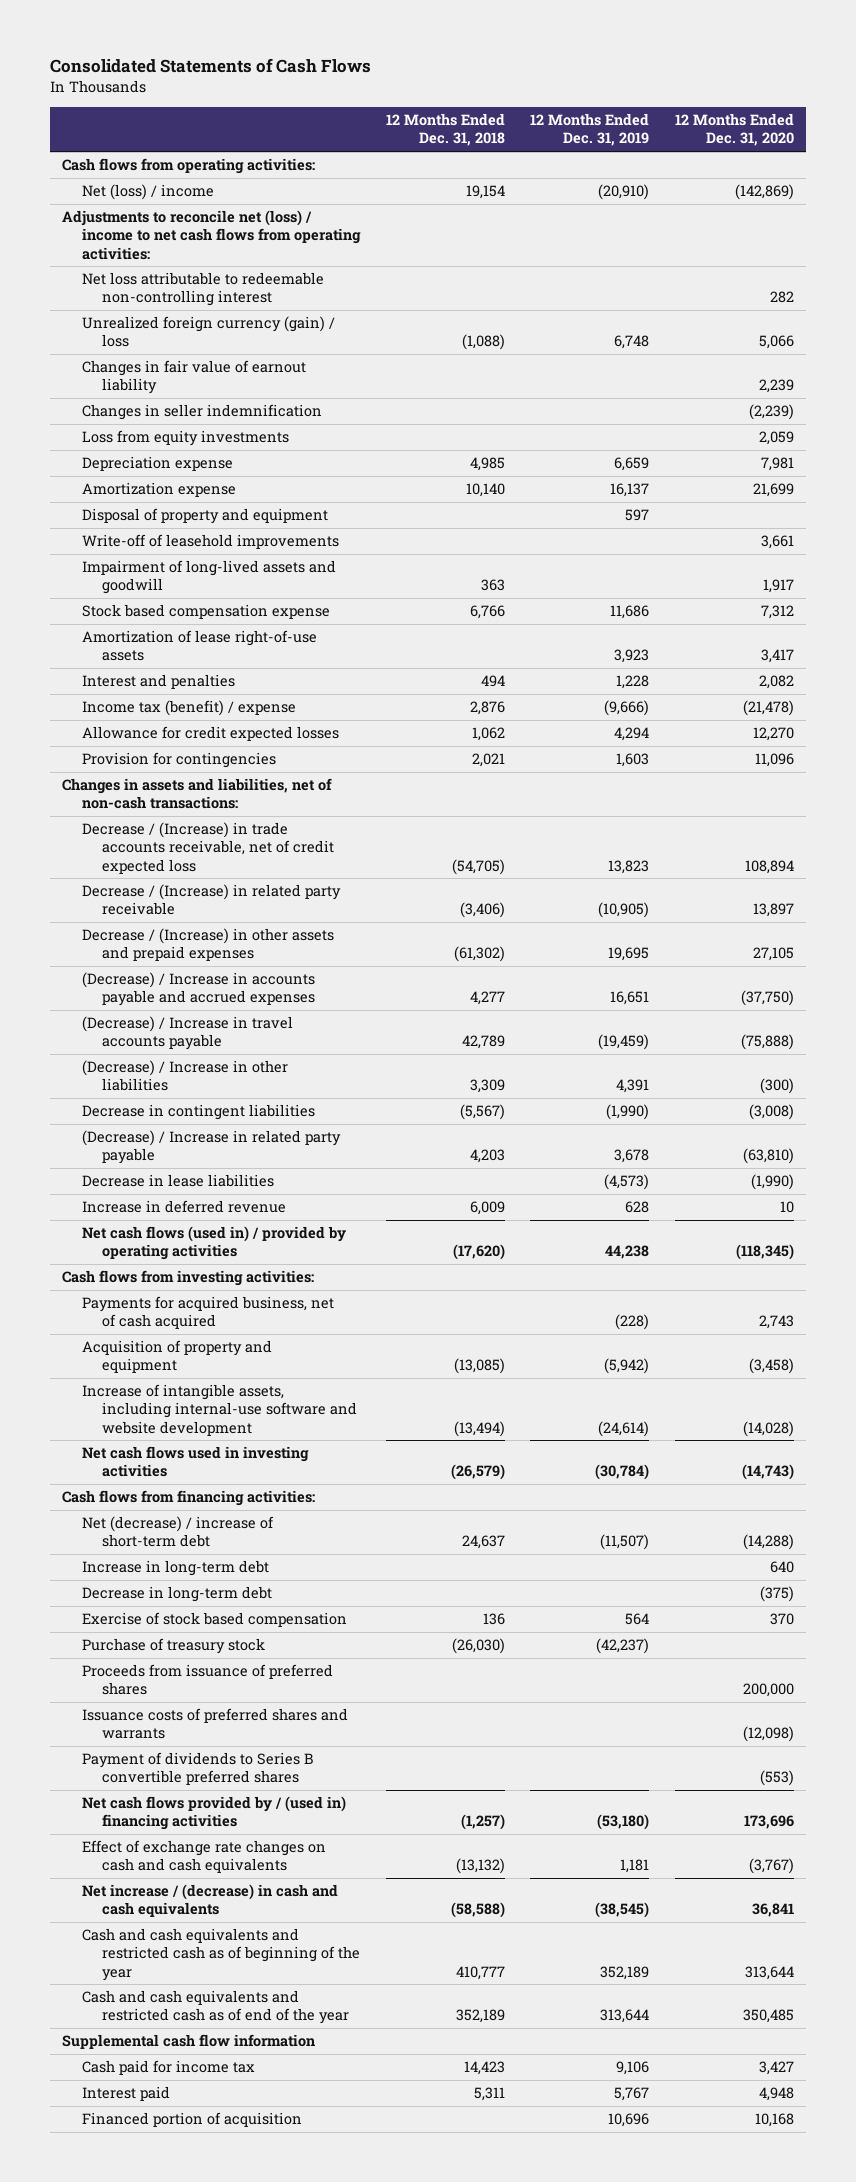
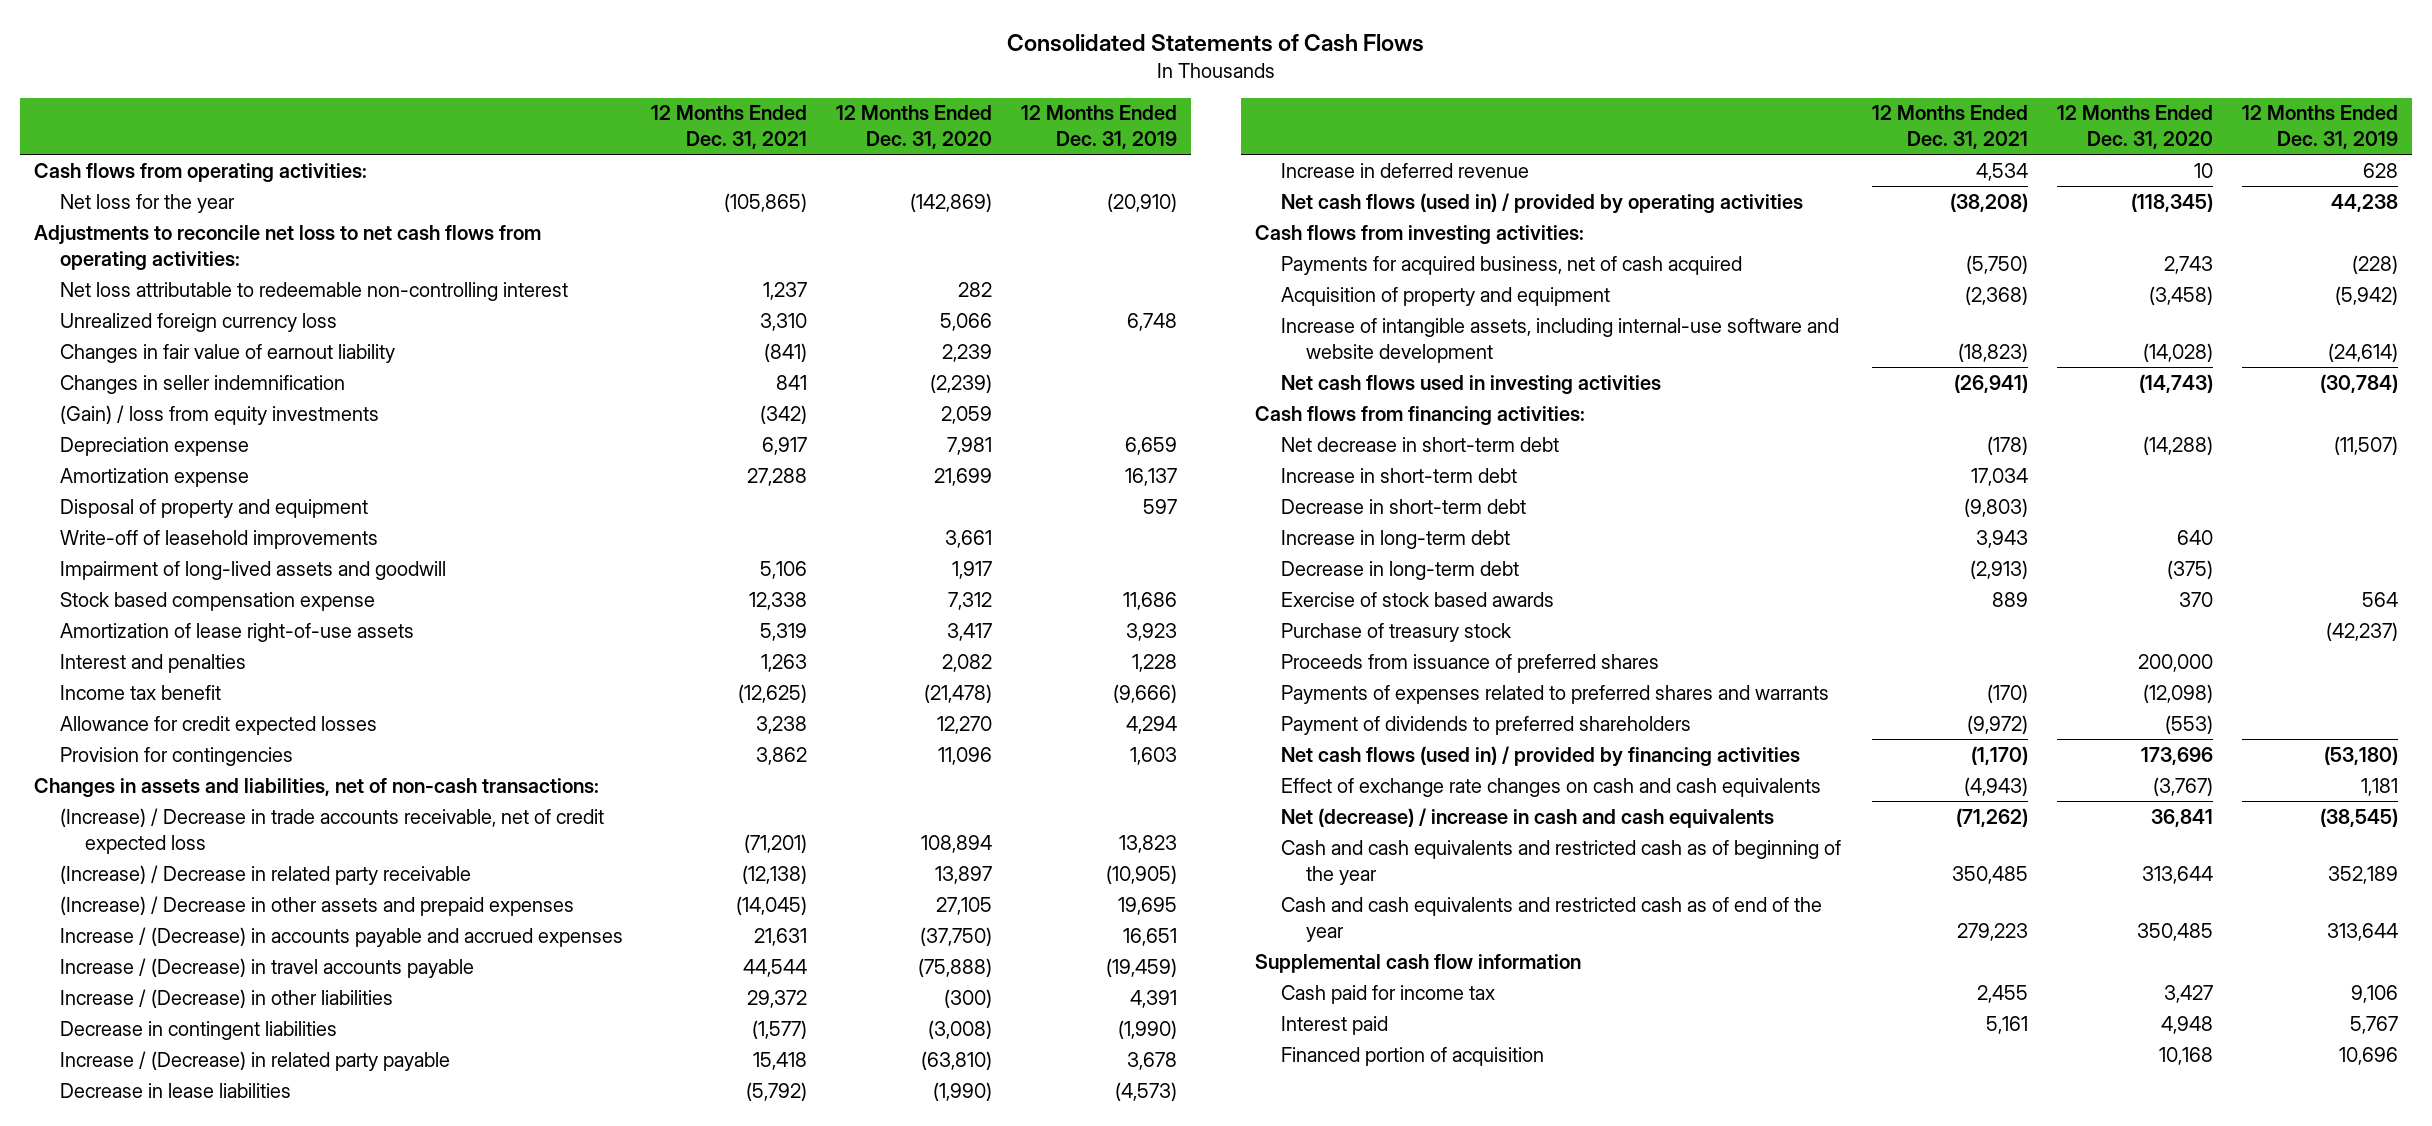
- | 12 Months Ended Dec. 31, 2018 | 12 Months Ended Dec. 31, 2019 | 12 Months Ended Dec. 31, 2020
+ | 12 Months Ended Dec. 31, 2021 | 12 Months Ended Dec. 31, 2020 | 12 Months Ended Dec. 31, 2019
- Net (loss) / income | 19,154 | (20,910) | (142,869)
- Adjustments to reconcile net (loss) / income to net cash flows from operating activities:
+ Net loss for the year | (105,865) | (142,869) | (20,910)
+ Adjustments to reconcile net loss to net cash flows from operating activities:
- Unrealized foreign currency (gain) / loss | (1,088) | 6,748 | 5,066
+ Unrealized foreign currency loss | 3,310 | 5,066 | 6,748
- Loss from equity investments | | | 2,059
+ (Gain) / loss from equity investments | (342) | 2,059 |
- Income tax (benefit) / expense | 2,876 | (9,666) | (21,478)
+ Income tax benefit | (12,625) | (21,478) | (9,666)
- Decrease / (Increase) in trade accounts receivable, net of credit expected loss | (54,705) | 13,823 | 108,894
- Decrease / (Increase) in related party receivable | (3,406) | (10,905) | 13,897
- Decrease / (Increase) in other assets and prepaid expenses | (61,302) | 19,695 | 27,105
- (Decrease) / Increase in accounts payable and accrued expenses | 4,277 | 16,651 | (37,750)
- (Decrease) / Increase in travel accounts payable | 42,789 | (19,459) | (75,888)
- (Decrease) / Increase in other liabilities | 3,309 | 4,391 | (300)
+ (Increase) / Decrease in trade accounts receivable, net of credit expected loss | (71,201) | 108,894 | 13,823
+ (Increase) / Decrease in related party receivable | (12,138) | 13,897 | (10,905)
+ (Increase) / Decrease in other assets and prepaid expenses | (14,045) | 27,105 | 19,695
+ Increase / (Decrease) in accounts payable and accrued expenses | 21,631 | (37,750) | 16,651
+ Increase / (Decrease) in travel accounts payable | 44,544 | (75,888) | (19,459)
+ Increase / (Decrease) in other liabilities | 29,372 | (300) | 4,391
- (Decrease) / Increase in related party payable | 4,203 | 3,678 | (63,810)
+ Increase / (Decrease) in related party payable | 15,418 | (63,810) | 3,678
- Net (decrease) / increase of short-term debt | 24,637 | (11,507) | (14,288)
+ Net decrease in short-term debt | (178) | (14,288) | (11,507)
+ Increase in short-term debt | 17,034 | |
+ Decrease in short-term debt | (9,803) | |
- Exercise of stock based compensation | 136 | 564 | 370
+ Exercise of stock based awards | 889 | 370 | 564
- Issuance costs of preferred shares and warrants | | | (12,098)
- Payment of dividends to Series B convertible preferred shares | | | (553)
- Net cash flows provided by / (used in) financing activities | (1,257) | (53,180) | 173,696
+ Payments of expenses related to preferred shares and warrants | (170) | (12,098) |
+ Payment of dividends to preferred shareholders | (9,972) | (553) |
+ Net cash flows (used in) / provided by financing activities | (1,170) | 173,696 | (53,180)
- Net increase / (decrease) in cash and cash equivalents | (58,588) | (38,545) | 36,841
+ Net (decrease) / increase in cash and cash equivalents | (71,262) | 36,841 | (38,545)

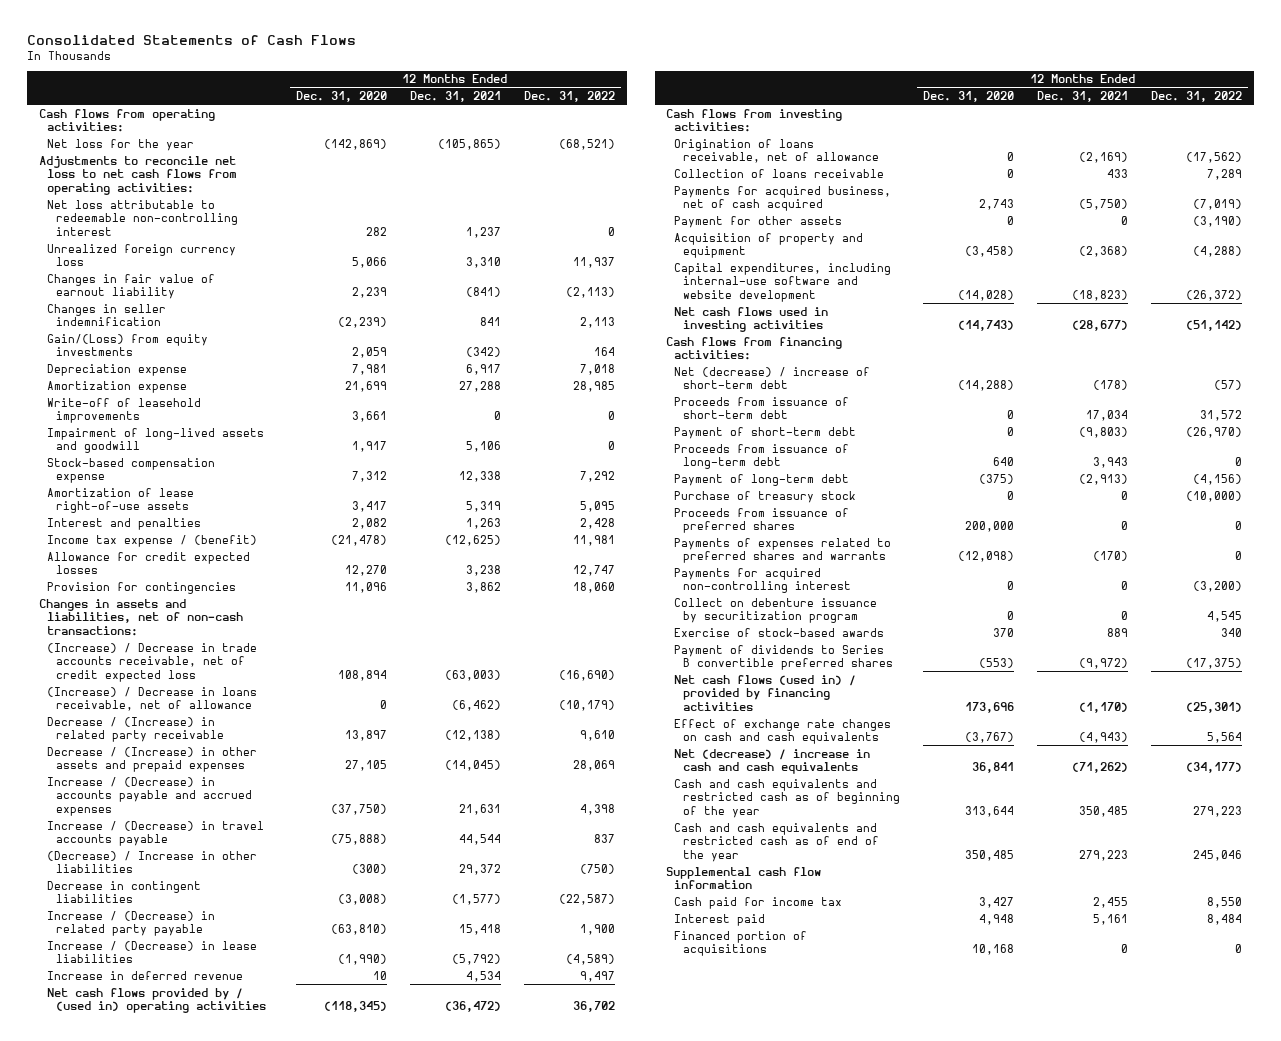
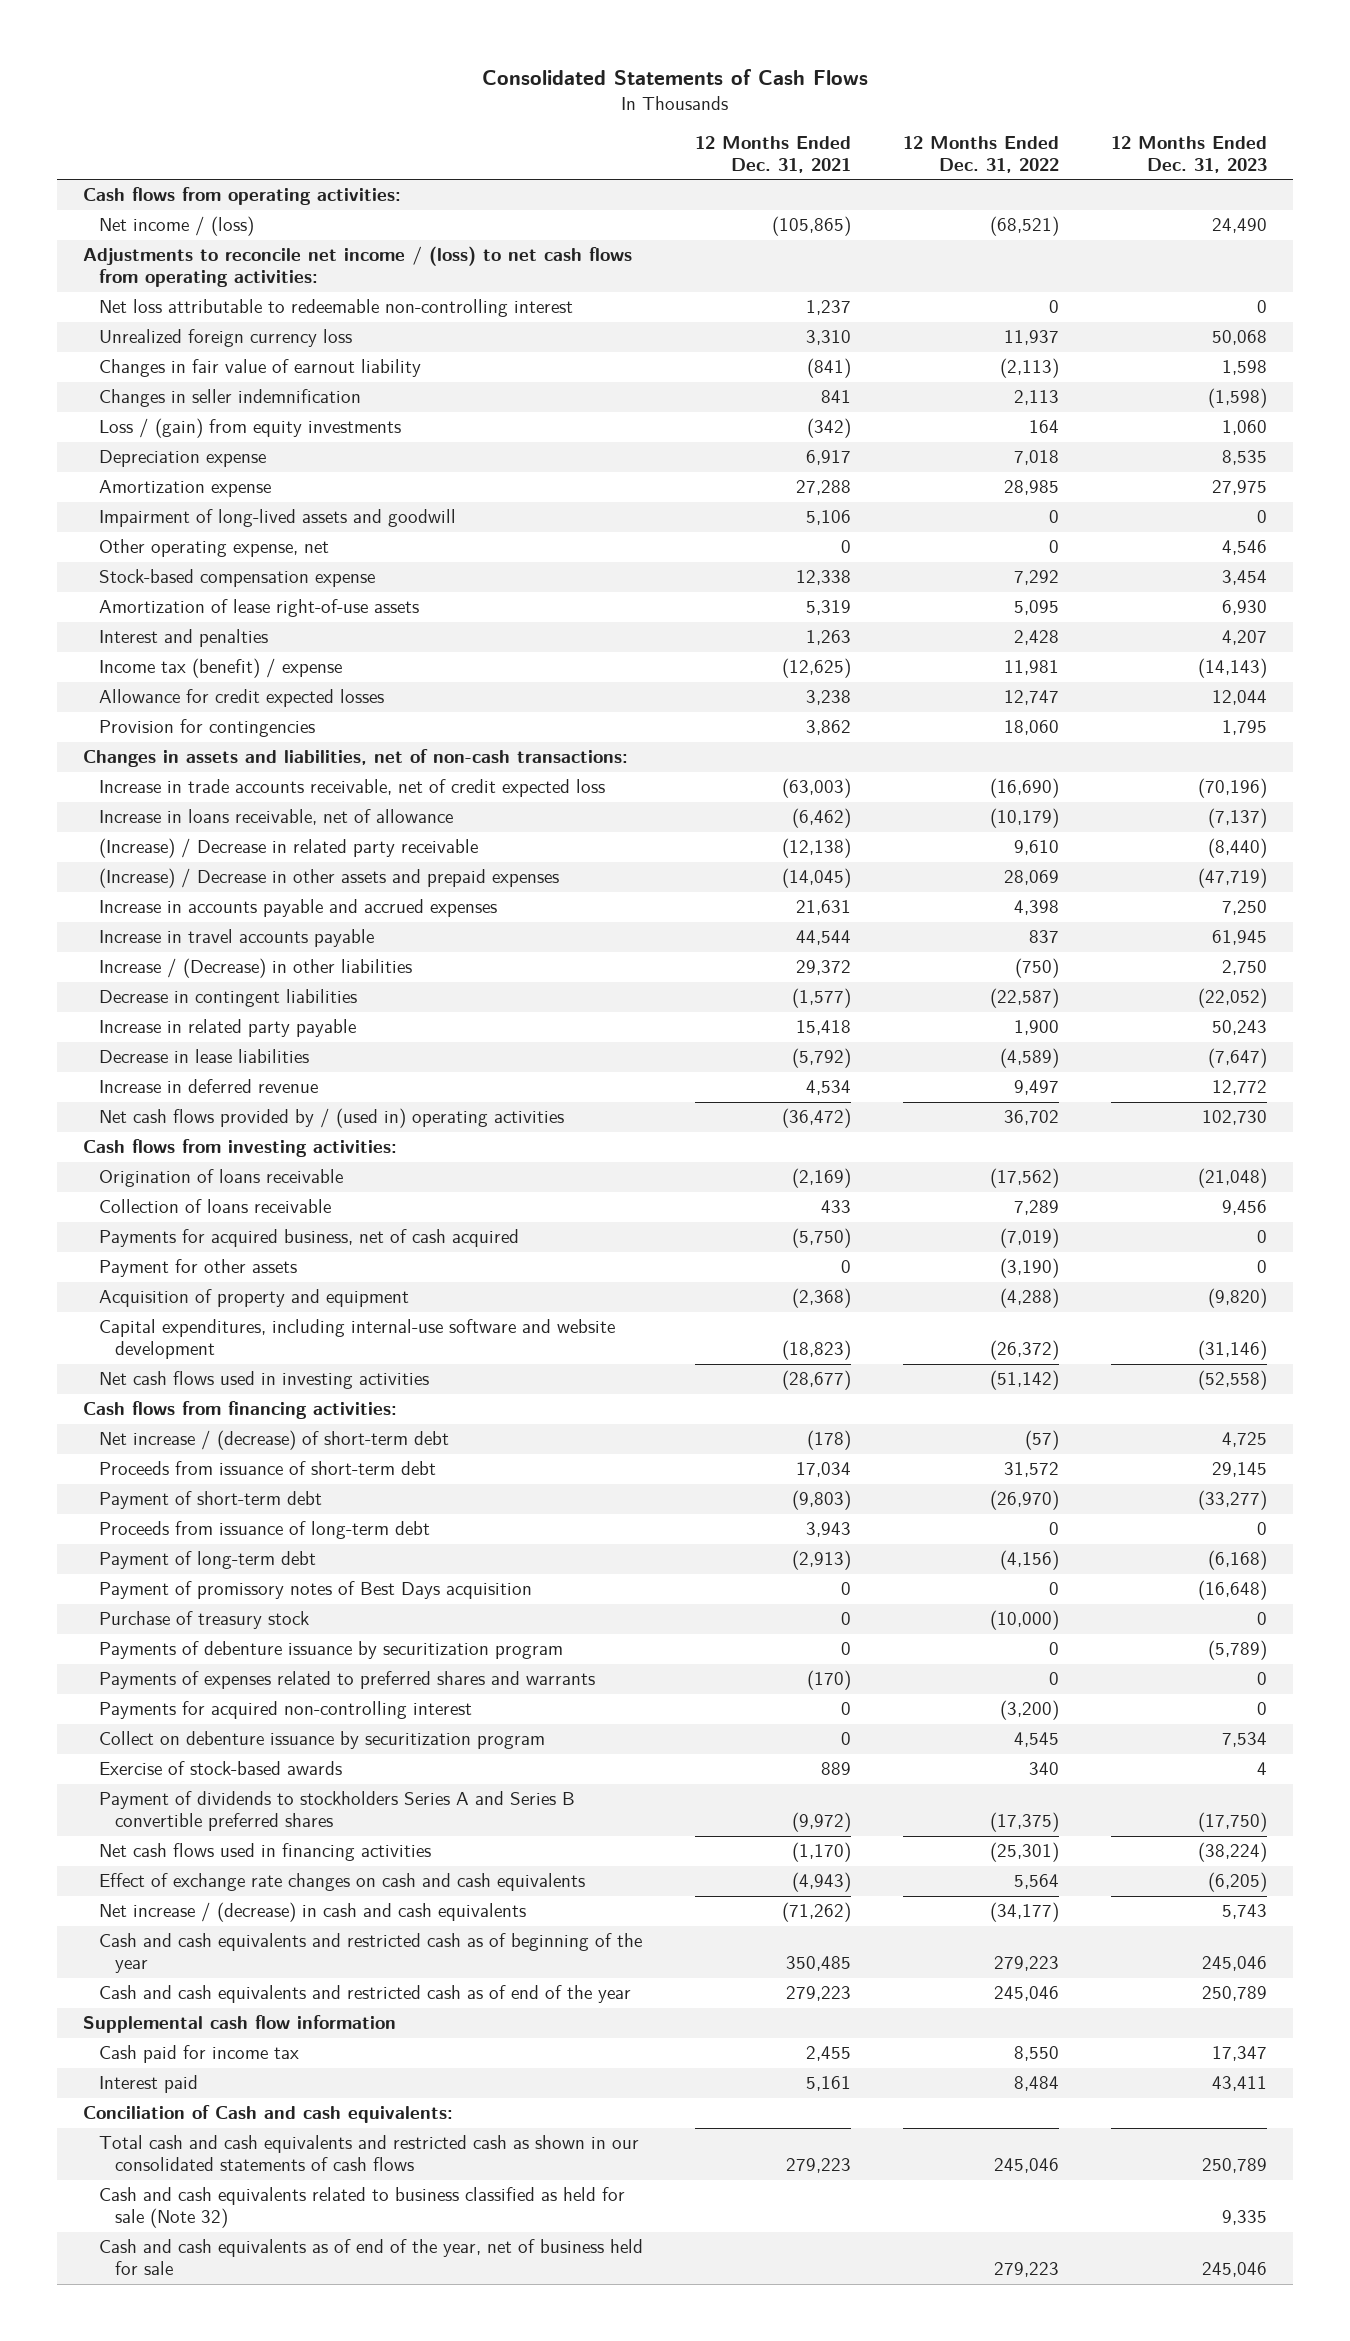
- | 12 Months Ended Dec. 31, 2020 | 12 Months Ended Dec. 31, 2021 | 12 Months Ended Dec. 31, 2022
+ | 12 Months Ended Dec. 31, 2021 | 12 Months Ended Dec. 31, 2022 | 12 Months Ended Dec. 31, 2023
- Net loss for the year | (142,869) | (105,865) | (68,521)
- Adjustments to reconcile net loss to net cash flows from operating activities:
+ Net income / (loss) | (105,865) | (68,521) | 24,490
+ Adjustments to reconcile net income / (loss) to net cash flows from operating activities:
- Gain/(Loss) from equity investments | 2,059 | (342) | 164
+ Loss / (gain) from equity investments | (342) | 164 | 1,060
- Write-off of leasehold improvements | 3,661 | 0 | 0
+ Other operating expense, net | 0 | 0 | 4,546
- Income tax expense / (benefit) | (21,478) | (12,625) | 11,981
+ Income tax (benefit) / expense | (12,625) | 11,981 | (14,143)
- (Increase) / Decrease in trade accounts receivable, net of credit expected loss | 108,894 | (63,003) | (16,690)
- (Increase) / Decrease in loans receivable, net of allowance | 0 | (6,462) | (10,179)
- Decrease / (Increase) in related party receivable | 13,897 | (12,138) | 9,610
- Decrease / (Increase) in other assets and prepaid expenses | 27,105 | (14,045) | 28,069
- Increase / (Decrease) in accounts payable and accrued expenses | (37,750) | 21,631 | 4,398
- Increase / (Decrease) in travel accounts payable | (75,888) | 44,544 | 837
- (Decrease) / Increase in other liabilities | (300) | 29,372 | (750)
+ Increase in trade accounts receivable, net of credit expected loss | (63,003) | (16,690) | (70,196)
+ Increase in loans receivable, net of allowance | (6,462) | (10,179) | (7,137)
+ (Increase) / Decrease in related party receivable | (12,138) | 9,610 | (8,440)
+ (Increase) / Decrease in other assets and prepaid expenses | (14,045) | 28,069 | (47,719)
+ Increase in accounts payable and accrued expenses | 21,631 | 4,398 | 7,250
+ Increase in travel accounts payable | 44,544 | 837 | 61,945
+ Increase / (Decrease) in other liabilities | 29,372 | (750) | 2,750
- Increase / (Decrease) in related party payable | (63,810) | 15,418 | 1,900
- Increase / (Decrease) in lease liabilities | (1,990) | (5,792) | (4,589)
+ Increase in related party payable | 15,418 | 1,900 | 50,243
+ Decrease in lease liabilities | (5,792) | (4,589) | (7,647)
- Origination of loans receivable, net of allowance | 0 | (2,169) | (17,562)
+ Origination of loans receivable | (2,169) | (17,562) | (21,048)
- Net (decrease) / increase of short-term debt | (14,288) | (178) | (57)
+ Net increase / (decrease) of short-term debt | (178) | (57) | 4,725
+ Payment of promissory notes of Best Days acquisition | 0 | 0 | (16,648)
- Proceeds from issuance of preferred shares | 200,000 | 0 | 0
+ Payments of debenture issuance by securitization program | 0 | 0 | (5,789)
- Payment of dividends to Series B convertible preferred shares | (553) | (9,972) | (17,375)
- Net cash flows (used in) / provided by financing activities | 173,696 | (1,170) | (25,301)
+ Payment of dividends to stockholders Series A and Series B convertible preferred shares | (9,972) | (17,375) | (17,750)
+ Net cash flows used in financing activities | (1,170) | (25,301) | (38,224)
- Net (decrease) / increase in cash and cash equivalents | 36,841 | (71,262) | (34,177)
+ Net increase / (decrease) in cash and cash equivalents | (71,262) | (34,177) | 5,743
- Financed portion of acquisitions | 10,168 | 0 | 0
+ Conciliation of Cash and cash equivalents:
+ Total cash and cash equivalents and restricted cash as shown in our consolidated statements of cash flows | 279,223 | 245,046 | 250,789
+ Cash and cash equivalents related to business classified as held for sale (Note 32) | | | 9,335
+ Cash and cash equivalents as of end of the year, net of business held for sale | | 279,223 | 245,046

